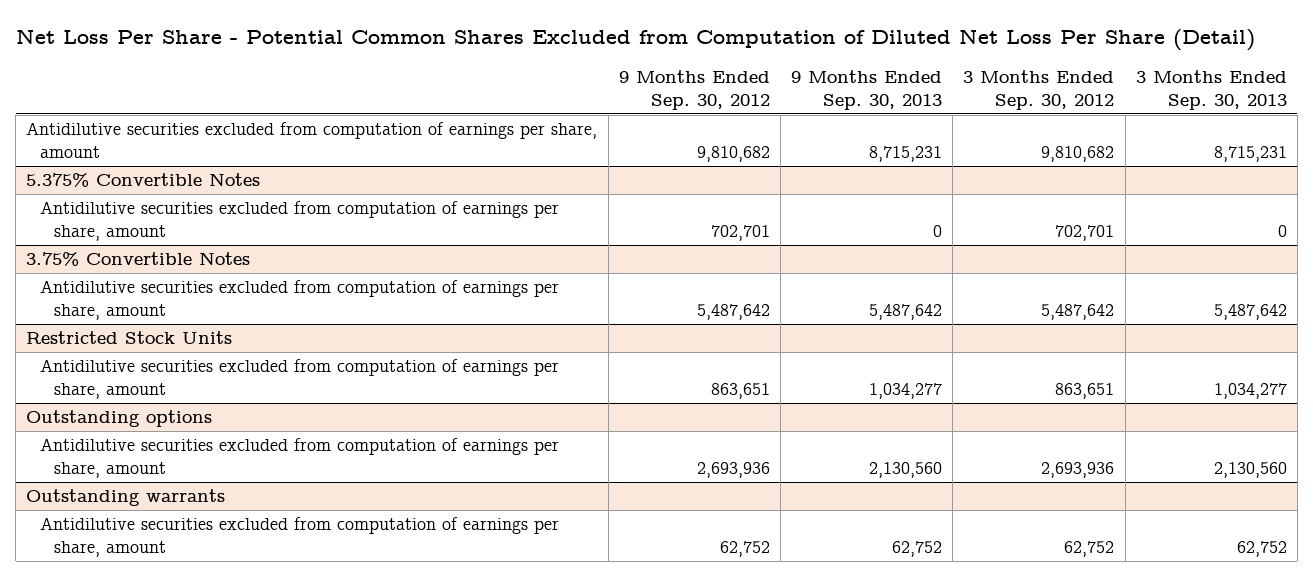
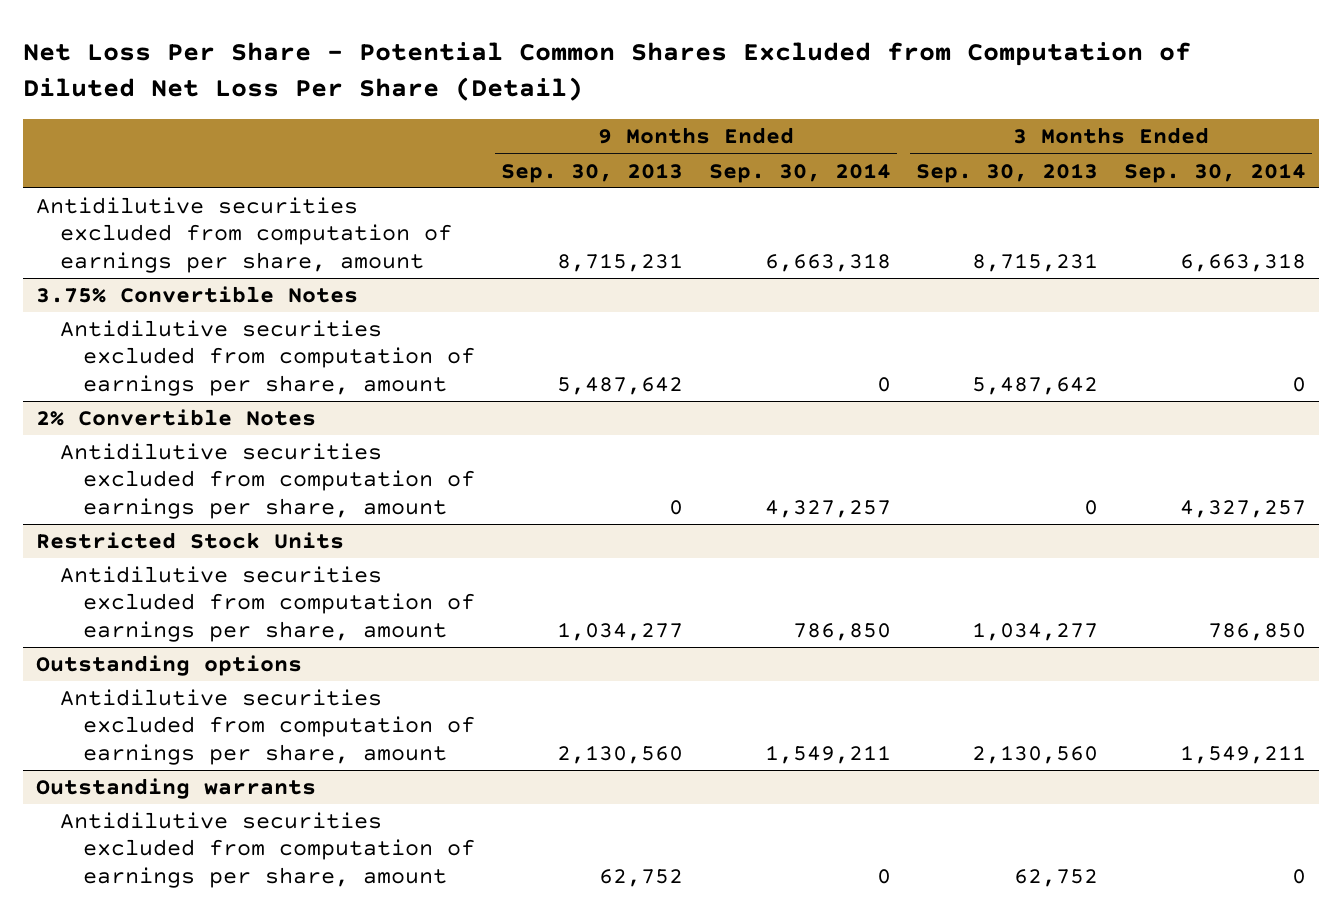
- | 9 Months Ended Sep. 30, 2012 | 9 Months Ended Sep. 30, 2013 | 3 Months Ended Sep. 30, 2012 | 3 Months Ended Sep. 30, 2013
+ | 9 Months Ended Sep. 30, 2013 | 9 Months Ended Sep. 30, 2014 | 3 Months Ended Sep. 30, 2013 | 3 Months Ended Sep. 30, 2014
- 5.375% Convertible Notes
- Antidilutive securities excluded from computation of earnings per share, amount | 702,701 | 0 | 702,701 | 0
+ 2% Convertible Notes
+ Antidilutive securities excluded from computation of earnings per share, amount | 0 | 4,327,257 | 0 | 4,327,257

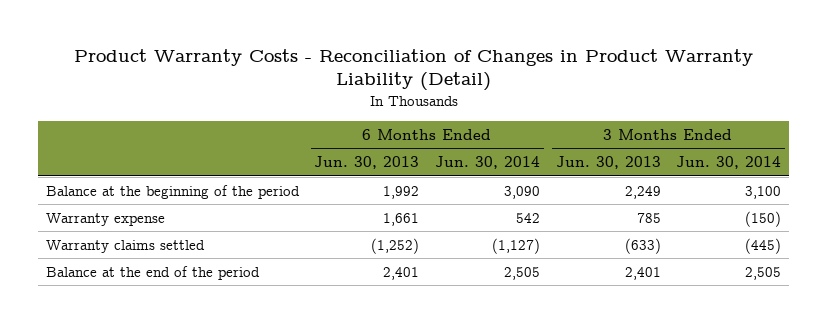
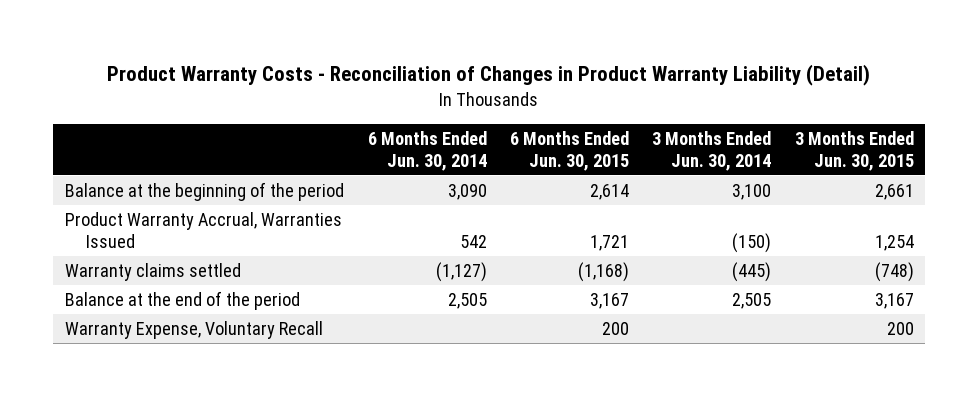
- | 6 Months Ended Jun. 30, 2013 | 6 Months Ended Jun. 30, 2014 | 3 Months Ended Jun. 30, 2013 | 3 Months Ended Jun. 30, 2014
+ | 6 Months Ended Jun. 30, 2014 | 6 Months Ended Jun. 30, 2015 | 3 Months Ended Jun. 30, 2014 | 3 Months Ended Jun. 30, 2015
- Warranty expense | 1,661 | 542 | 785 | (150)
+ Product Warranty Accrual, Warranties Issued | 542 | 1,721 | (150) | 1,254
+ Warranty Expense, Voluntary Recall | | 200 | | 200

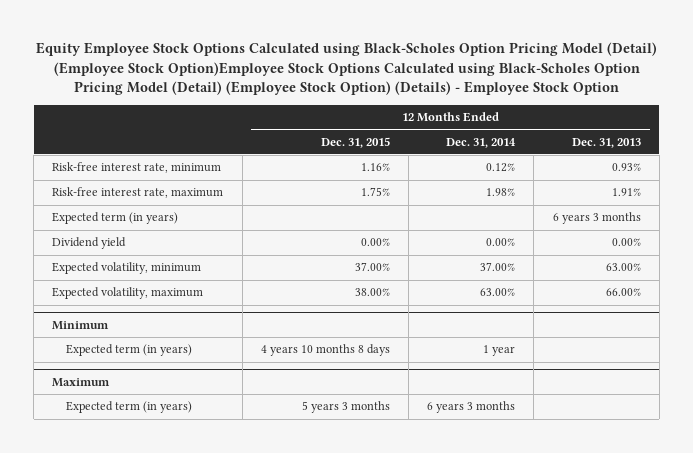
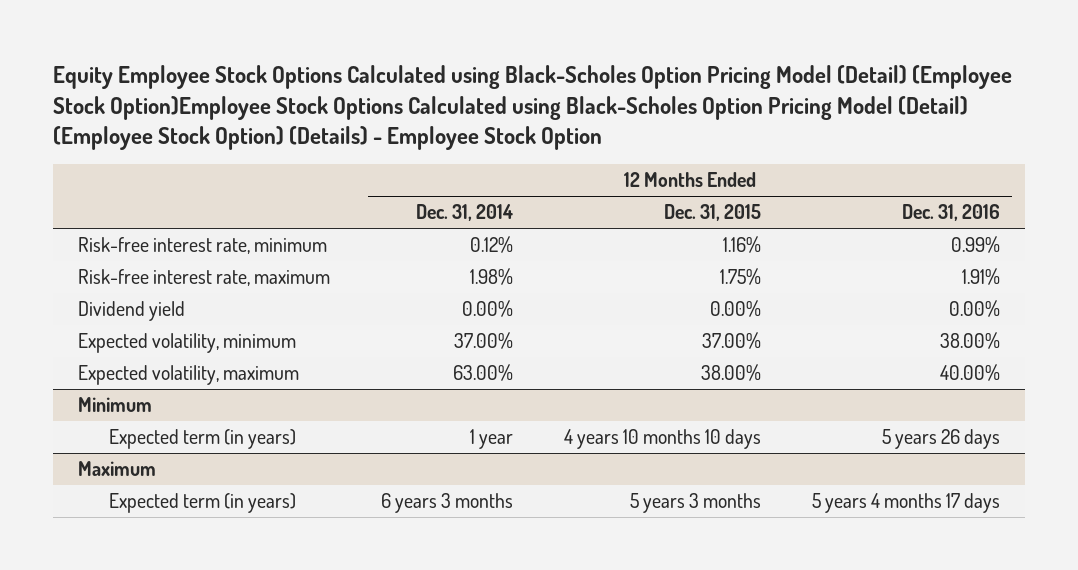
- | 12 Months Ended Dec. 31, 2015 | 12 Months Ended Dec. 31, 2014 | 12 Months Ended Dec. 31, 2013
+ | 12 Months Ended Dec. 31, 2014 | 12 Months Ended Dec. 31, 2015 | 12 Months Ended Dec. 31, 2016
- Expected term (in years) | | | 6 years 3 months
@ Minimum
- Expected term (in years) | 4 years 10 months 8 days | 1 year |
+ Expected term (in years) | 1 year | 4 years 10 months 10 days | 5 years 26 days

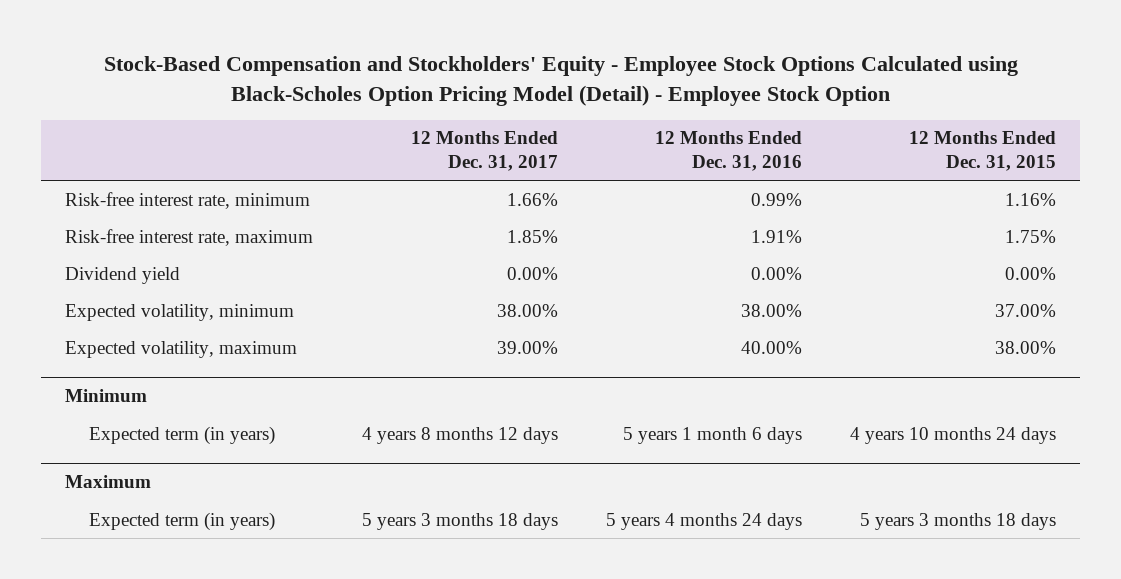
- Equity Employee Stock Options Calculated using Black-Scholes Option Pricing Model (Detail) (Employee Stock Option)Employee Stock Options Calculated using Black-Scholes Option Pricing Model (Detail) (Employee Stock Option) (Details) - Employee Stock Option
+ Stock-Based Compensation and Stockholders' Equity - Employee Stock Options Calculated using Black-Scholes Option Pricing Model (Detail) - Employee Stock Option
- | 12 Months Ended Dec. 31, 2014 | 12 Months Ended Dec. 31, 2015 | 12 Months Ended Dec. 31, 2016
+ | 12 Months Ended Dec. 31, 2017 | 12 Months Ended Dec. 31, 2016 | 12 Months Ended Dec. 31, 2015
@ Minimum
- Expected term (in years) | 1 year | 4 years 10 months 10 days | 5 years 26 days
+ Expected term (in years) | 4 years 8 months 12 days | 5 years 1 month 6 days | 4 years 10 months 24 days
@ Maximum
- Expected term (in years) | 6 years 3 months | 5 years 3 months | 5 years 4 months 17 days
+ Expected term (in years) | 5 years 3 months 18 days | 5 years 4 months 24 days | 5 years 3 months 18 days

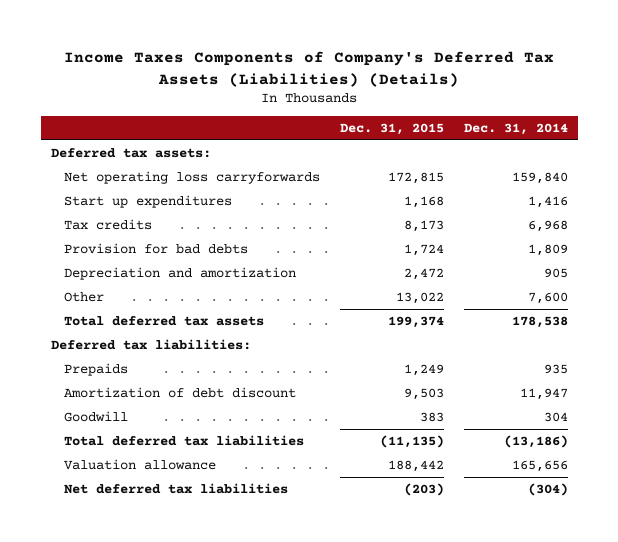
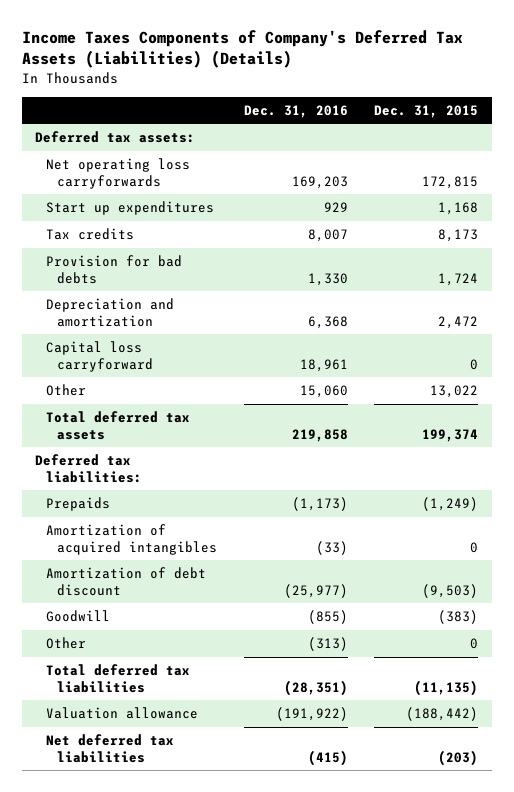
- | Dec. 31, 2015 | Dec. 31, 2014
+ | Dec. 31, 2016 | Dec. 31, 2015
+ Capital loss carryforward | 18,961 | 0
- Prepaids | 1,249 | 935
- Amortization of debt discount | 9,503 | 11,947
- Goodwill | 383 | 304
+ Prepaids | (1,173) | (1,249)
+ Amortization of acquired intangibles | (33) | 0
+ Amortization of debt discount | (25,977) | (9,503)
+ Goodwill | (855) | (383)
+ Other | (313) | 0
- Valuation allowance | 188,442 | 165,656
+ Valuation allowance | (191,922) | (188,442)

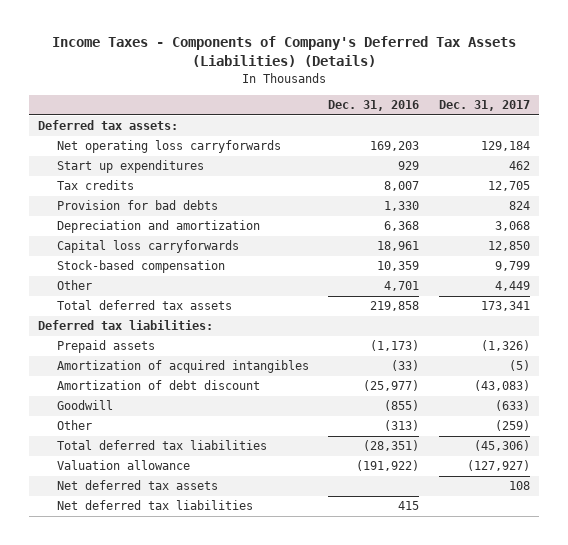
- Income Taxes Components of Company's Deferred Tax Assets (Liabilities) (Details)
+ Income Taxes - Components of Company's Deferred Tax Assets (Liabilities) (Details)
- | Dec. 31, 2016 | Dec. 31, 2015
+ | Dec. 31, 2016 | Dec. 31, 2017
- Capital loss carryforward | 18,961 | 0
- Other | 15,060 | 13,022
+ Capital loss carryforwards | 18,961 | 12,850
+ Stock-based compensation | 10,359 | 9,799
+ Other | 4,701 | 4,449
- Prepaids | (1,173) | (1,249)
+ Prepaid assets | (1,173) | (1,326)
- Net deferred tax liabilities | (415) | (203)
+ Net deferred tax assets | | 108
+ Net deferred tax liabilities | 415 |

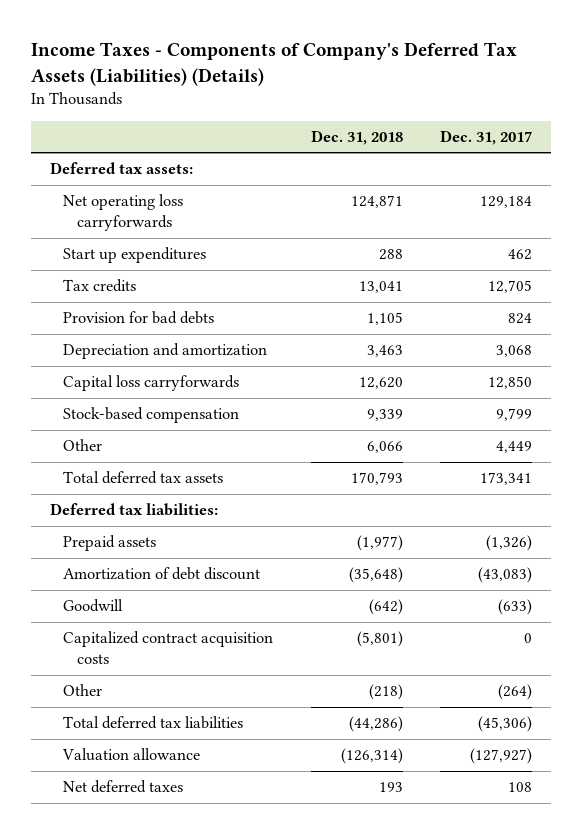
- | Dec. 31, 2016 | Dec. 31, 2017
+ | Dec. 31, 2018 | Dec. 31, 2017
- Amortization of acquired intangibles | (33) | (5)
- Other | (313) | (259)
+ Capitalized contract acquisition costs | (5,801) | 0
+ Other | (218) | (264)
- Net deferred tax assets | | 108
- Net deferred tax liabilities | 415 |
+ Net deferred taxes | 193 | 108

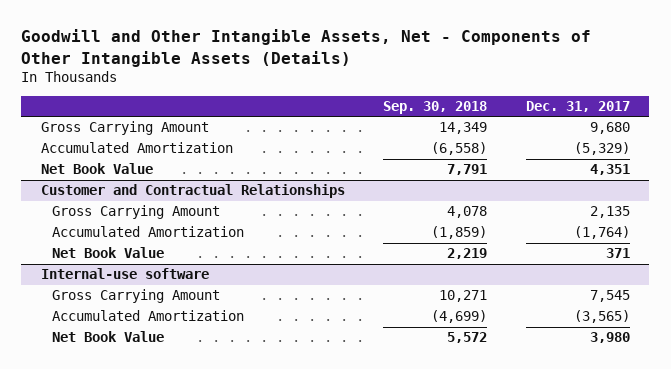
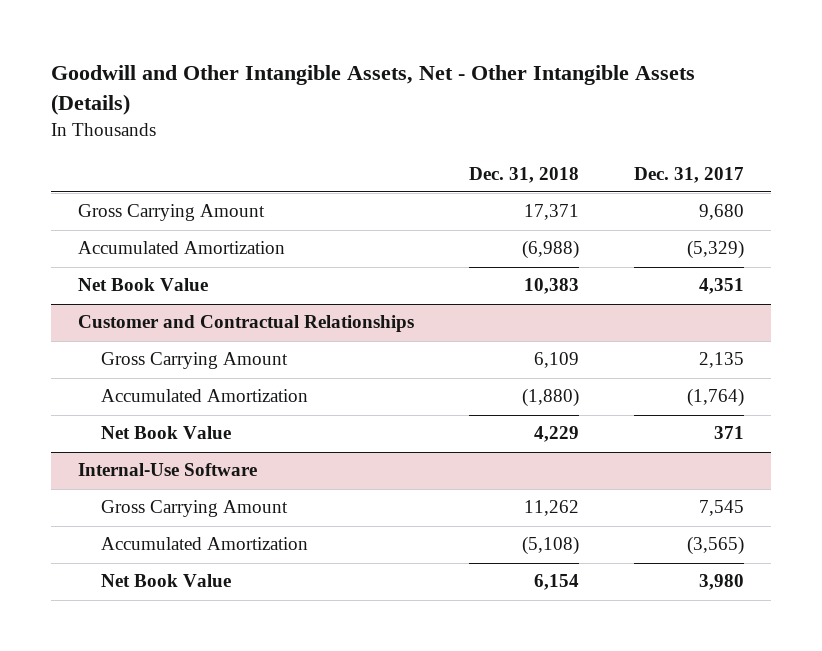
- Goodwill and Other Intangible Assets, Net - Components of Other Intangible Assets (Details)
+ Goodwill and Other Intangible Assets, Net - Other Intangible Assets (Details)
- | Sep. 30, 2018 | Dec. 31, 2017
+ | Dec. 31, 2018 | Dec. 31, 2017
- Internal-use software
+ Internal-Use Software

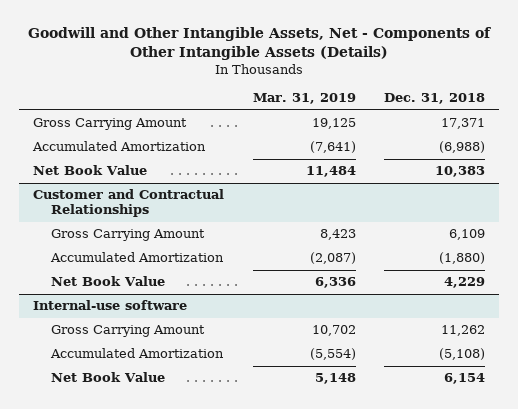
- Goodwill and Other Intangible Assets, Net - Other Intangible Assets (Details)
+ Goodwill and Other Intangible Assets, Net - Components of Other Intangible Assets (Details)
- | Dec. 31, 2018 | Dec. 31, 2017
+ | Mar. 31, 2019 | Dec. 31, 2018
- Internal-Use Software
+ Internal-use software

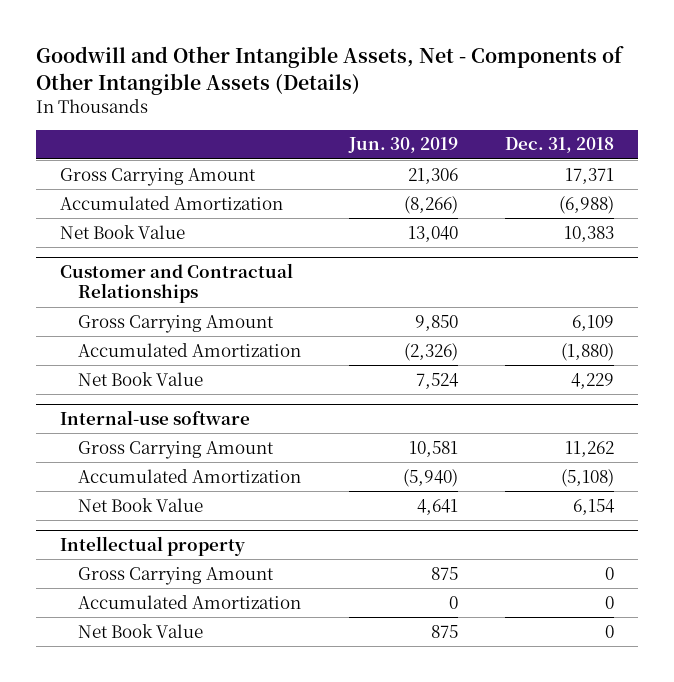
- | Mar. 31, 2019 | Dec. 31, 2018
+ | Jun. 30, 2019 | Dec. 31, 2018
+ Intellectual property
+ Gross Carrying Amount | 875 | 0
+ Accumulated Amortization | 0 | 0
+ Net Book Value | 875 | 0

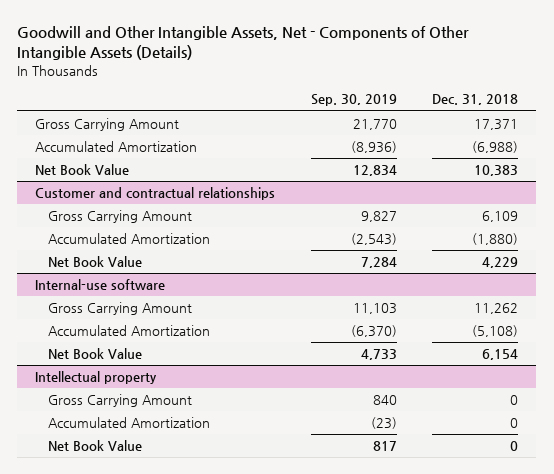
- | Jun. 30, 2019 | Dec. 31, 2018
+ | Sep. 30, 2019 | Dec. 31, 2018
- Customer and Contractual Relationships
+ Customer and contractual relationships

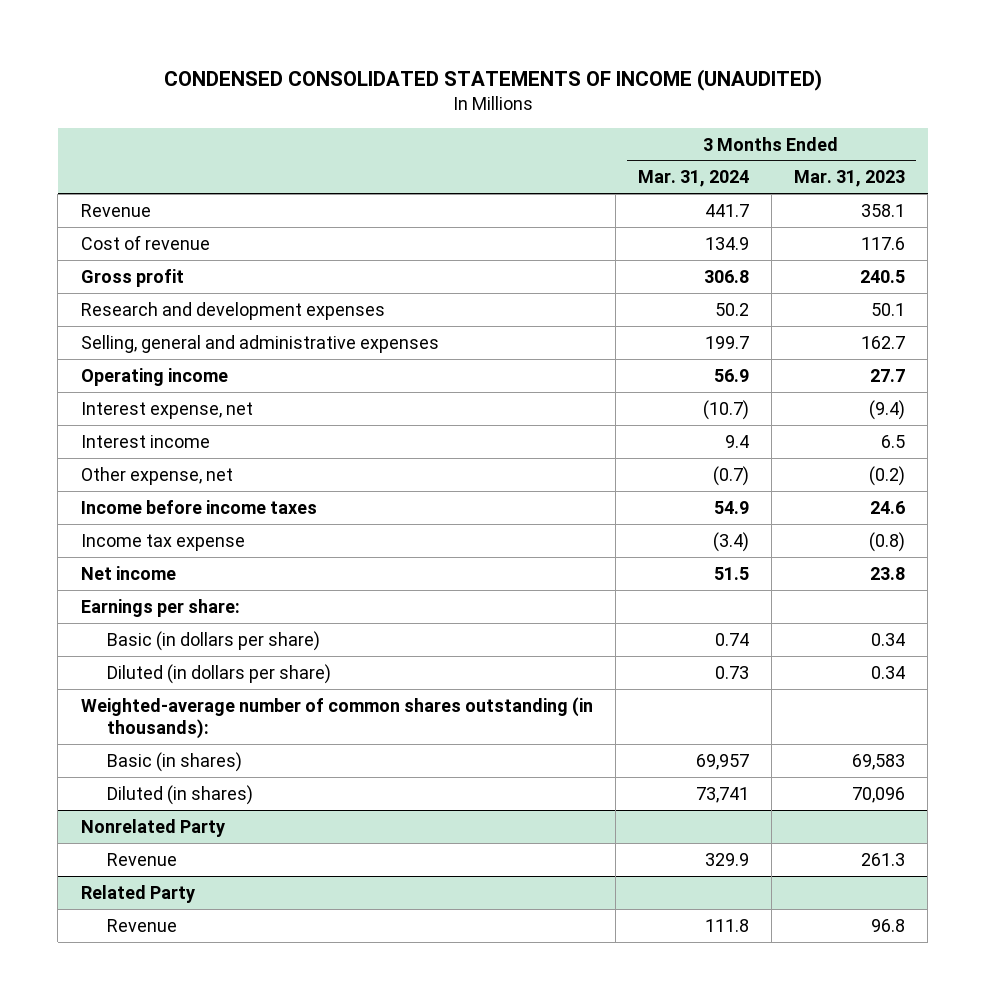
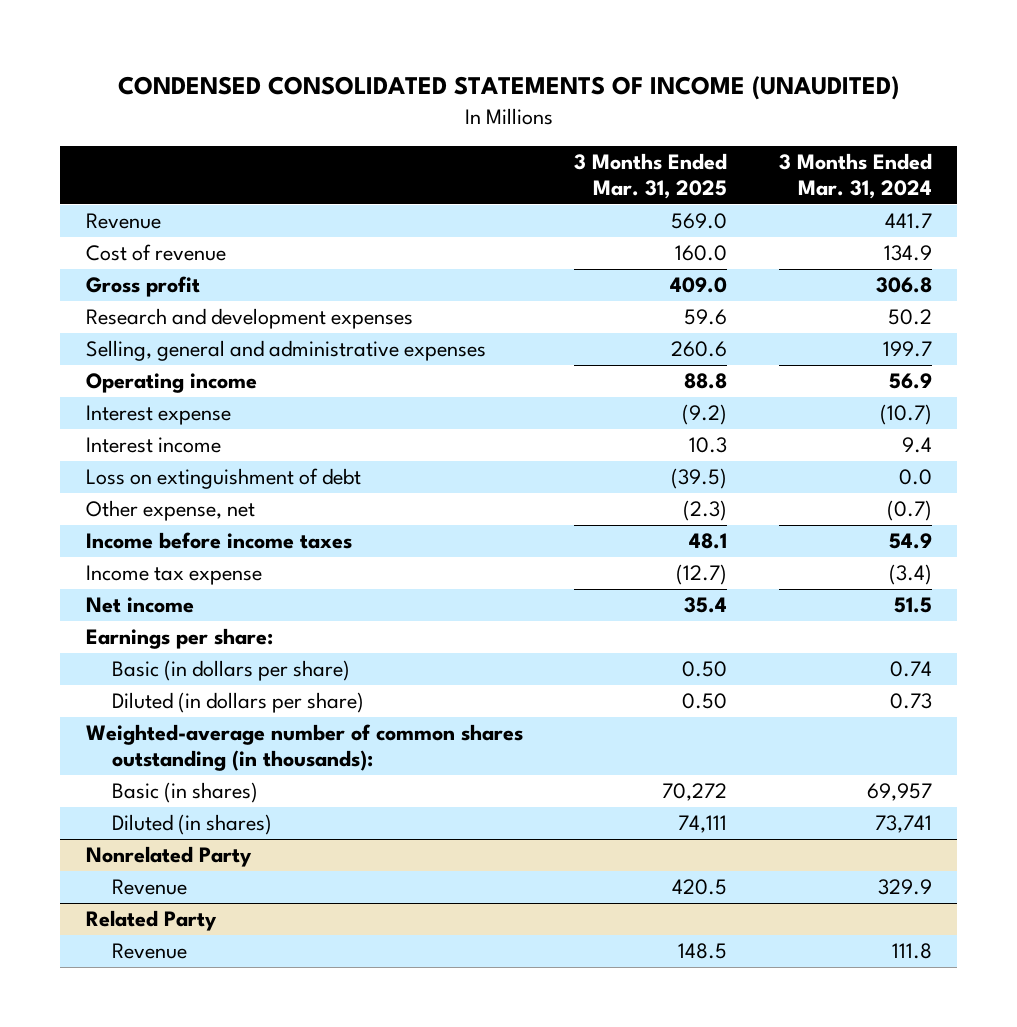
- | 3 Months Ended Mar. 31, 2024 | 3 Months Ended Mar. 31, 2023
+ | 3 Months Ended Mar. 31, 2025 | 3 Months Ended Mar. 31, 2024
- Interest expense, net | (10.7) | (9.4)
+ Interest expense | (9.2) | (10.7)
+ Loss on extinguishment of debt | (39.5) | 0.0

